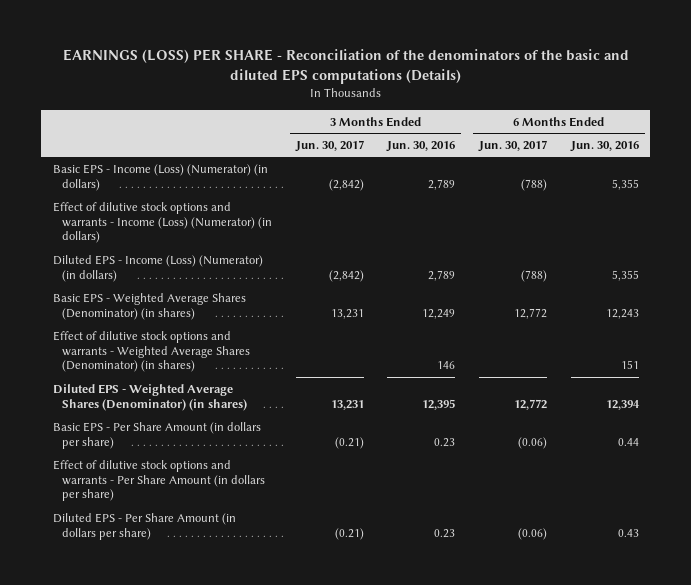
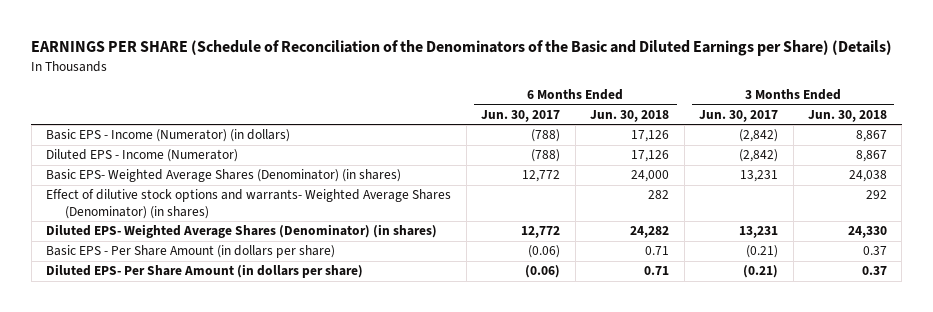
- EARNINGS (LOSS) PER SHARE - Reconciliation of the denominators of the basic and diluted EPS computations (Details)
+ EARNINGS PER SHARE (Schedule of Reconciliation of the Denominators of the Basic and Diluted Earnings per Share) (Details)
- | 3 Months Ended Jun. 30, 2017 | 3 Months Ended Jun. 30, 2016 | 6 Months Ended Jun. 30, 2017 | 6 Months Ended Jun. 30, 2016
+ | 6 Months Ended Jun. 30, 2017 | 6 Months Ended Jun. 30, 2018 | 3 Months Ended Jun. 30, 2017 | 3 Months Ended Jun. 30, 2018
- Basic EPS - Income (Loss) (Numerator) (in dollars) | (2,842) | 2,789 | (788) | 5,355
- Effect of dilutive stock options and warrants - Income (Loss) (Numerator) (in dollars)
- Diluted EPS - Income (Loss) (Numerator) (in dollars) | (2,842) | 2,789 | (788) | 5,355
- Basic EPS - Weighted Average Shares (Denominator) (in shares) | 13,231 | 12,249 | 12,772 | 12,243
- Effect of dilutive stock options and warrants - Weighted Average Shares (Denominator) (in shares) | | 146 | | 151
- Diluted EPS - Weighted Average Shares (Denominator) (in shares) | 13,231 | 12,395 | 12,772 | 12,394
+ Basic EPS - Income (Numerator) (in dollars) | (788) | 17,126 | (2,842) | 8,867
+ Diluted EPS - Income (Numerator) | (788) | 17,126 | (2,842) | 8,867
+ Basic EPS- Weighted Average Shares (Denominator) (in shares) | 12,772 | 24,000 | 13,231 | 24,038
+ Effect of dilutive stock options and warrants- Weighted Average Shares (Denominator) (in shares) | | 282 | | 292
+ Diluted EPS- Weighted Average Shares (Denominator) (in shares) | 12,772 | 24,282 | 13,231 | 24,330
- Effect of dilutive stock options and warrants - Per Share Amount (in dollars per share)
- Diluted EPS - Per Share Amount (in dollars per share) | (0.21) | 0.23 | (0.06) | 0.43
+ Diluted EPS- Per Share Amount (in dollars per share) | (0.06) | 0.71 | (0.21) | 0.37

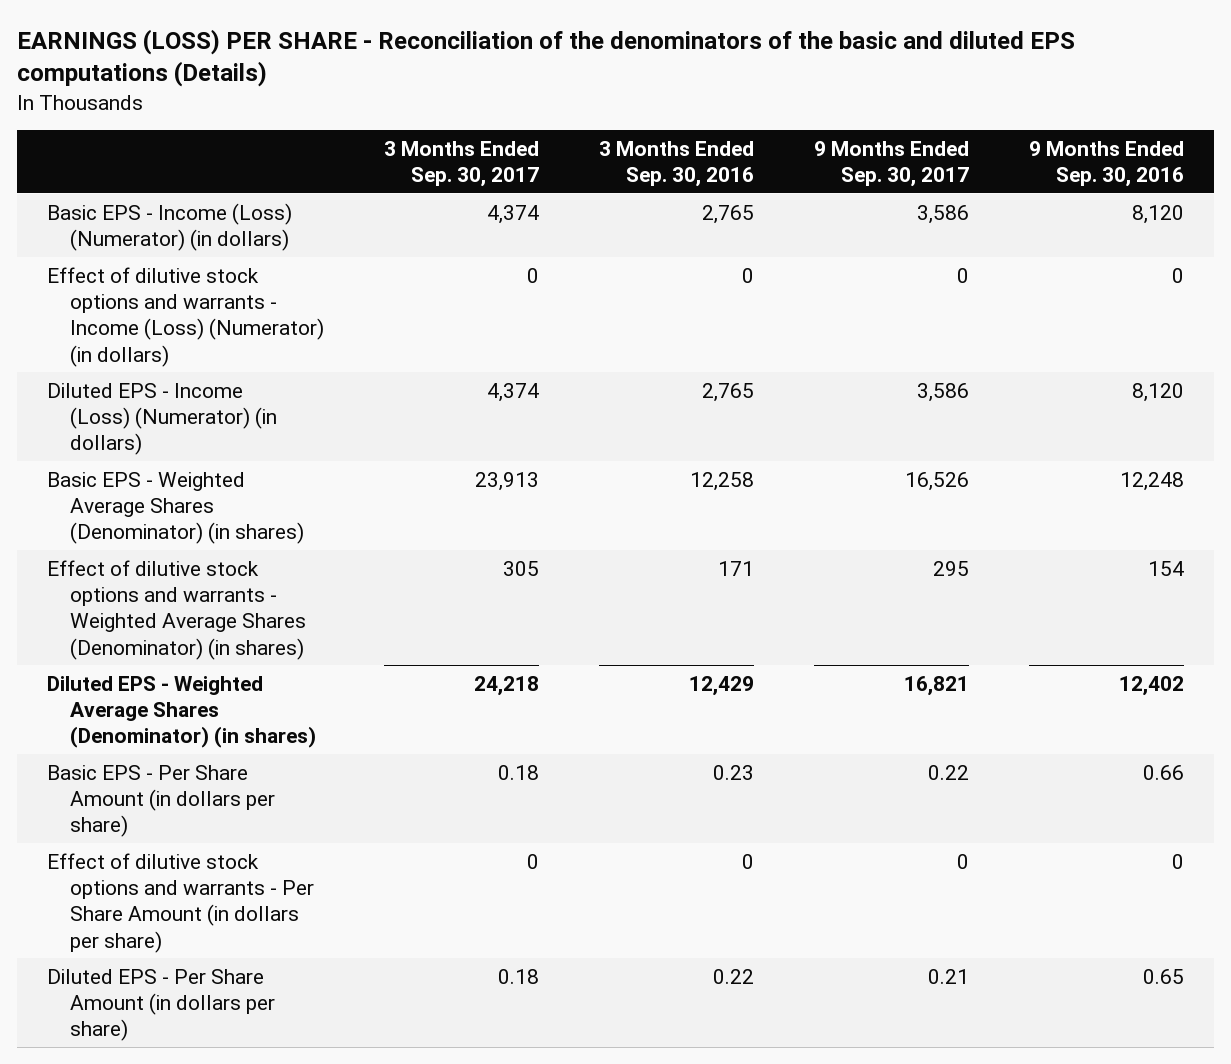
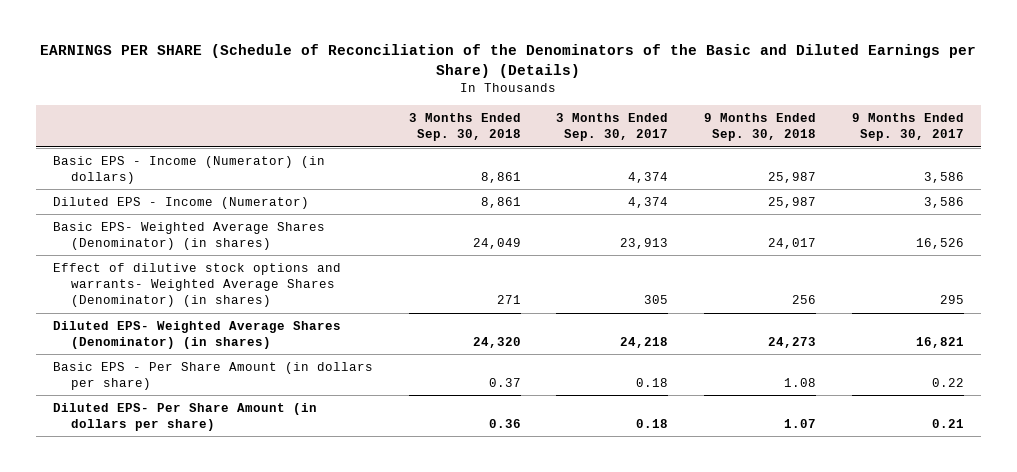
- EARNINGS (LOSS) PER SHARE - Reconciliation of the denominators of the basic and diluted EPS computations (Details)
+ EARNINGS PER SHARE (Schedule of Reconciliation of the Denominators of the Basic and Diluted Earnings per Share) (Details)
- | 3 Months Ended Sep. 30, 2017 | 3 Months Ended Sep. 30, 2016 | 9 Months Ended Sep. 30, 2017 | 9 Months Ended Sep. 30, 2016
+ | 3 Months Ended Sep. 30, 2018 | 3 Months Ended Sep. 30, 2017 | 9 Months Ended Sep. 30, 2018 | 9 Months Ended Sep. 30, 2017
- Basic EPS - Income (Loss) (Numerator) (in dollars) | 4,374 | 2,765 | 3,586 | 8,120
- Effect of dilutive stock options and warrants - Income (Loss) (Numerator) (in dollars) | 0 | 0 | 0 | 0
- Diluted EPS - Income (Loss) (Numerator) (in dollars) | 4,374 | 2,765 | 3,586 | 8,120
- Basic EPS - Weighted Average Shares (Denominator) (in shares) | 23,913 | 12,258 | 16,526 | 12,248
- Effect of dilutive stock options and warrants - Weighted Average Shares (Denominator) (in shares) | 305 | 171 | 295 | 154
- Diluted EPS - Weighted Average Shares (Denominator) (in shares) | 24,218 | 12,429 | 16,821 | 12,402
+ Basic EPS - Income (Numerator) (in dollars) | 8,861 | 4,374 | 25,987 | 3,586
+ Diluted EPS - Income (Numerator) | 8,861 | 4,374 | 25,987 | 3,586
+ Basic EPS- Weighted Average Shares (Denominator) (in shares) | 24,049 | 23,913 | 24,017 | 16,526
+ Effect of dilutive stock options and warrants- Weighted Average Shares (Denominator) (in shares) | 271 | 305 | 256 | 295
+ Diluted EPS- Weighted Average Shares (Denominator) (in shares) | 24,320 | 24,218 | 24,273 | 16,821
- Effect of dilutive stock options and warrants - Per Share Amount (in dollars per share) | 0 | 0 | 0 | 0
- Diluted EPS - Per Share Amount (in dollars per share) | 0.18 | 0.22 | 0.21 | 0.65
+ Diluted EPS- Per Share Amount (in dollars per share) | 0.36 | 0.18 | 1.07 | 0.21

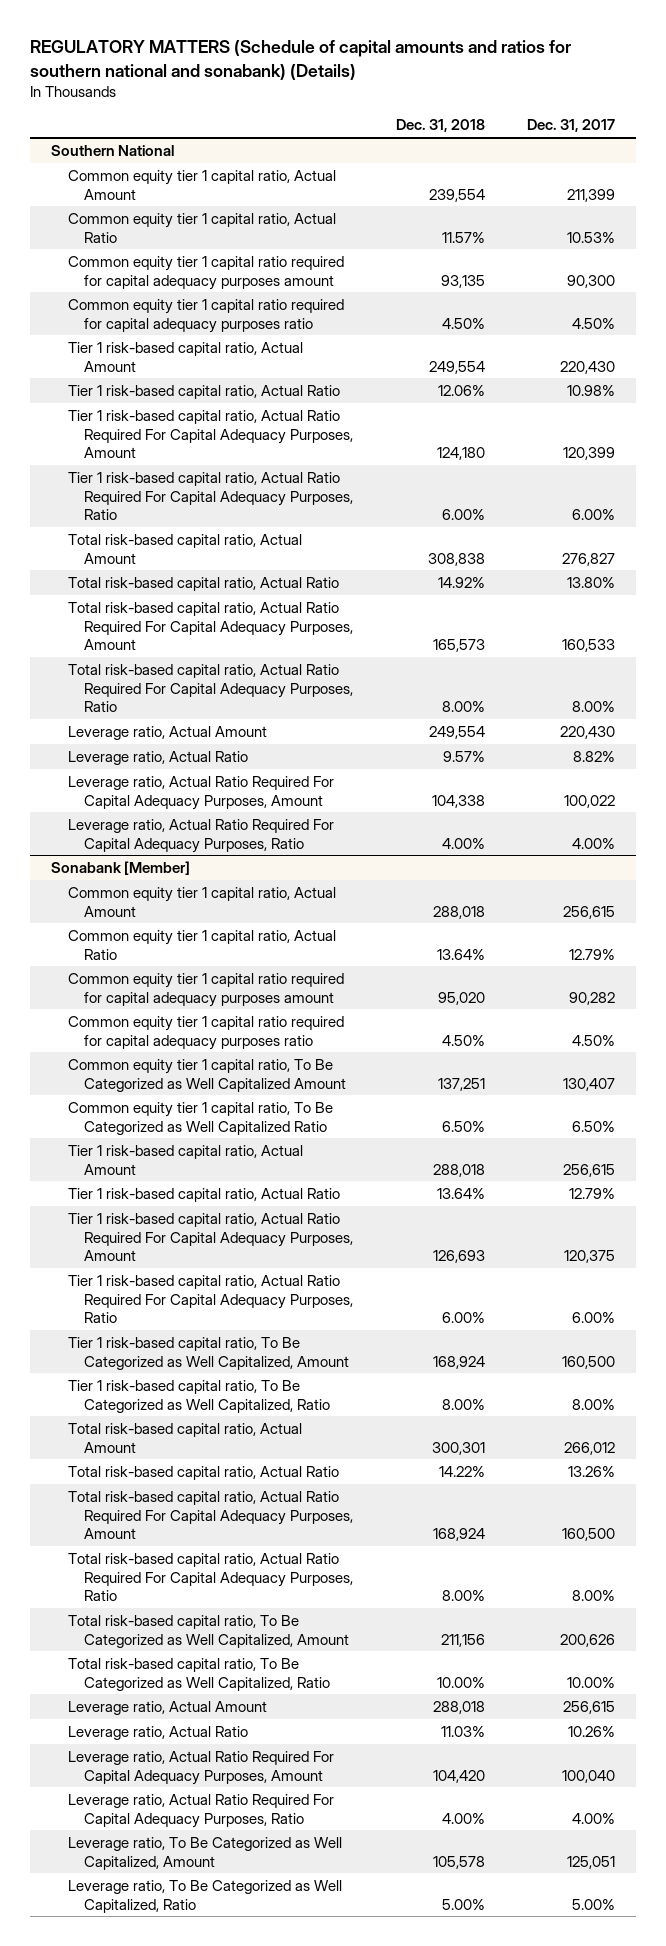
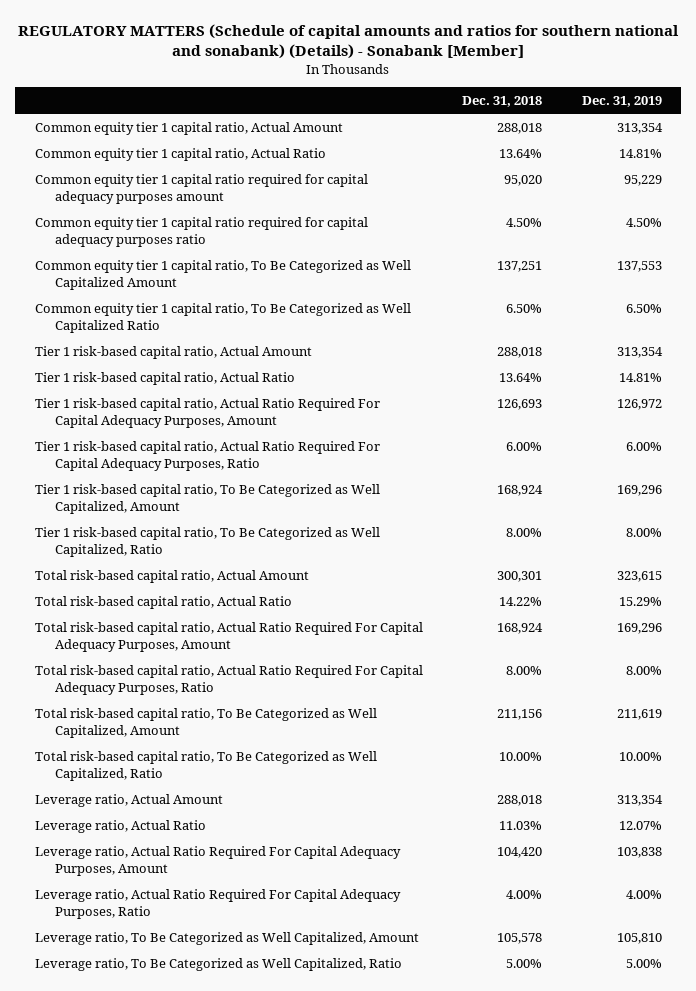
- REGULATORY MATTERS (Schedule of capital amounts and ratios for southern national and sonabank) (Details)
+ REGULATORY MATTERS (Schedule of capital amounts and ratios for southern national and sonabank) (Details) - Sonabank [Member]
- | Dec. 31, 2018 | Dec. 31, 2017
+ | Dec. 31, 2018 | Dec. 31, 2019
- Southern National
- Common equity tier 1 capital ratio, Actual Amount | 239,554 | 211,399
- Common equity tier 1 capital ratio, Actual Ratio | 11.57% | 10.53%
- Common equity tier 1 capital ratio required for capital adequacy purposes amount | 93,135 | 90,300
- Common equity tier 1 capital ratio required for capital adequacy purposes ratio | 4.50% | 4.50%
- Tier 1 risk-based capital ratio, Actual Amount | 249,554 | 220,430
- Tier 1 risk-based capital ratio, Actual Ratio | 12.06% | 10.98%
- Tier 1 risk-based capital ratio, Actual Ratio Required For Capital Adequacy Purposes, Amount | 124,180 | 120,399
- Tier 1 risk-based capital ratio, Actual Ratio Required For Capital Adequacy Purposes, Ratio | 6.00% | 6.00%
- Total risk-based capital ratio, Actual Amount | 308,838 | 276,827
- Total risk-based capital ratio, Actual Ratio | 14.92% | 13.80%
- Total risk-based capital ratio, Actual Ratio Required For Capital Adequacy Purposes, Amount | 165,573 | 160,533
- Total risk-based capital ratio, Actual Ratio Required For Capital Adequacy Purposes, Ratio | 8.00% | 8.00%
- Leverage ratio, Actual Amount | 249,554 | 220,430
- Leverage ratio, Actual Ratio | 9.57% | 8.82%
- Leverage ratio, Actual Ratio Required For Capital Adequacy Purposes, Amount | 104,338 | 100,022
- Leverage ratio, Actual Ratio Required For Capital Adequacy Purposes, Ratio | 4.00% | 4.00%
- Sonabank [Member]

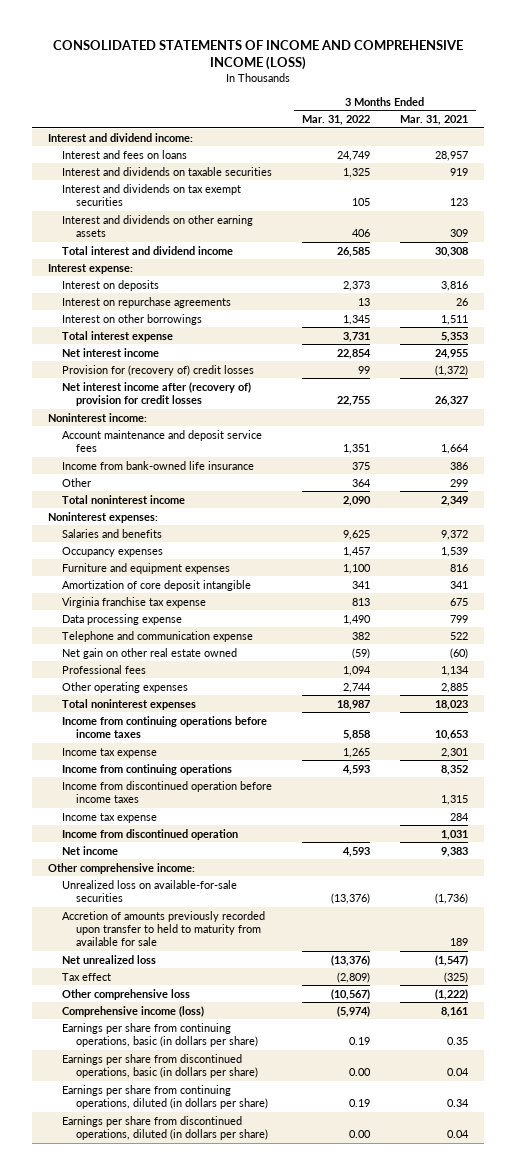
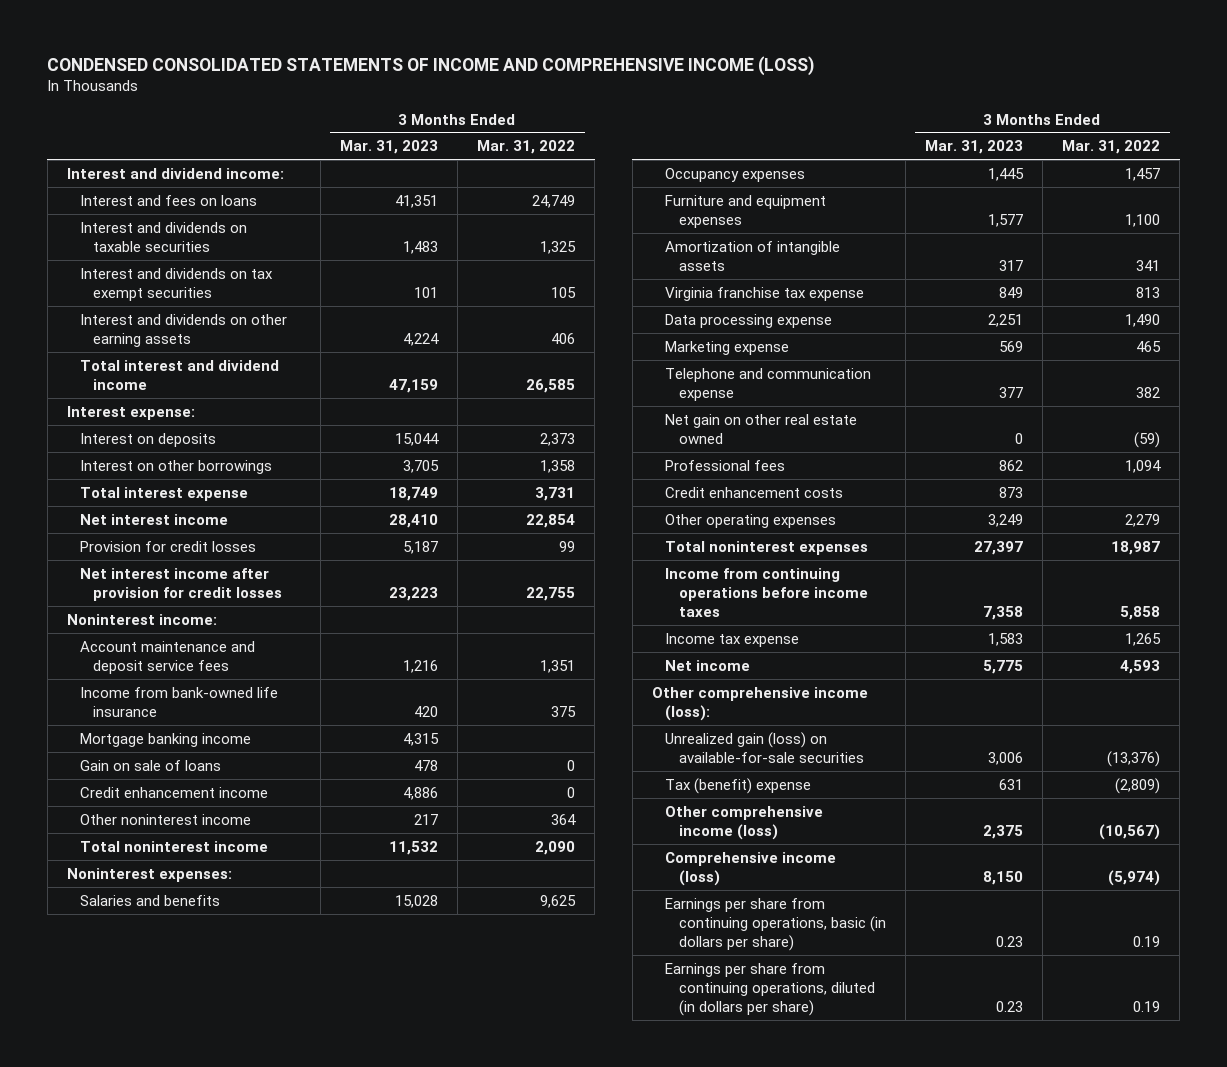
- CONSOLIDATED STATEMENTS OF INCOME AND COMPREHENSIVE INCOME (LOSS)
+ CONDENSED CONSOLIDATED STATEMENTS OF INCOME AND COMPREHENSIVE INCOME (LOSS)
- | 3 Months Ended Mar. 31, 2022 | 3 Months Ended Mar. 31, 2021
+ | 3 Months Ended Mar. 31, 2023 | 3 Months Ended Mar. 31, 2022
- Interest on repurchase agreements | 13 | 26
- Interest on other borrowings | 1,345 | 1,511
+ Interest on other borrowings | 3,705 | 1,358
- Provision for (recovery of) credit losses | 99 | (1,372)
- Net interest income after (recovery of) provision for credit losses | 22,755 | 26,327
+ Provision for credit losses | 5,187 | 99
+ Net interest income after provision for credit losses | 23,223 | 22,755
- Other | 364 | 299
+ Mortgage banking income | 4,315 |
+ Gain on sale of loans | 478 | 0
+ Credit enhancement income | 4,886 | 0
+ Other noninterest income | 217 | 364
- Amortization of core deposit intangible | 341 | 341
+ Amortization of intangible assets | 317 | 341
+ Marketing expense | 569 | 465
- Other operating expenses | 2,744 | 2,885
+ Credit enhancement costs | 873 |
+ Other operating expenses | 3,249 | 2,279
- Income from continuing operations | 4,593 | 8,352
- Income from discontinued operation before income taxes | | 1,315
- Income tax expense | | 284
- Income from discontinued operation | | 1,031
- Other comprehensive income:
- Unrealized loss on available-for-sale securities | (13,376) | (1,736)
- Accretion of amounts previously recorded upon transfer to held to maturity from available for sale | | 189
- Net unrealized loss | (13,376) | (1,547)
- Tax effect | (2,809) | (325)
- Other comprehensive loss | (10,567) | (1,222)
+ Other comprehensive income (loss):
+ Unrealized gain (loss) on available-for-sale securities | 3,006 | (13,376)
+ Tax (benefit) expense | 631 | (2,809)
+ Other comprehensive income (loss) | 2,375 | (10,567)
- Earnings per share from discontinued operations, basic (in dollars per share) | 0.00 | 0.04
- Earnings per share from discontinued operations, diluted (in dollars per share) | 0.00 | 0.04

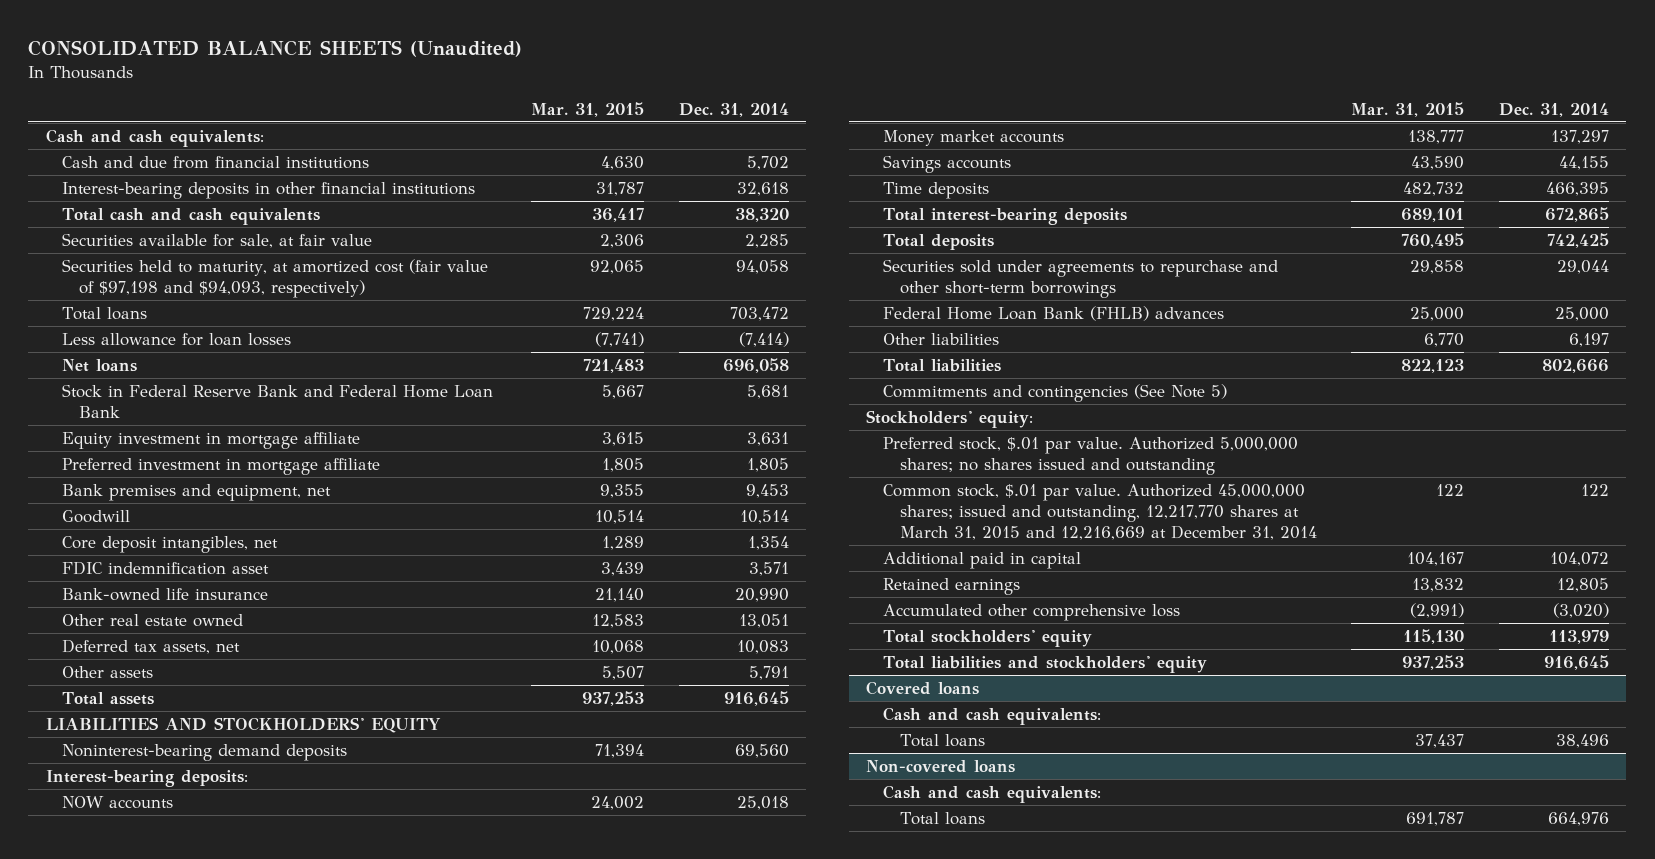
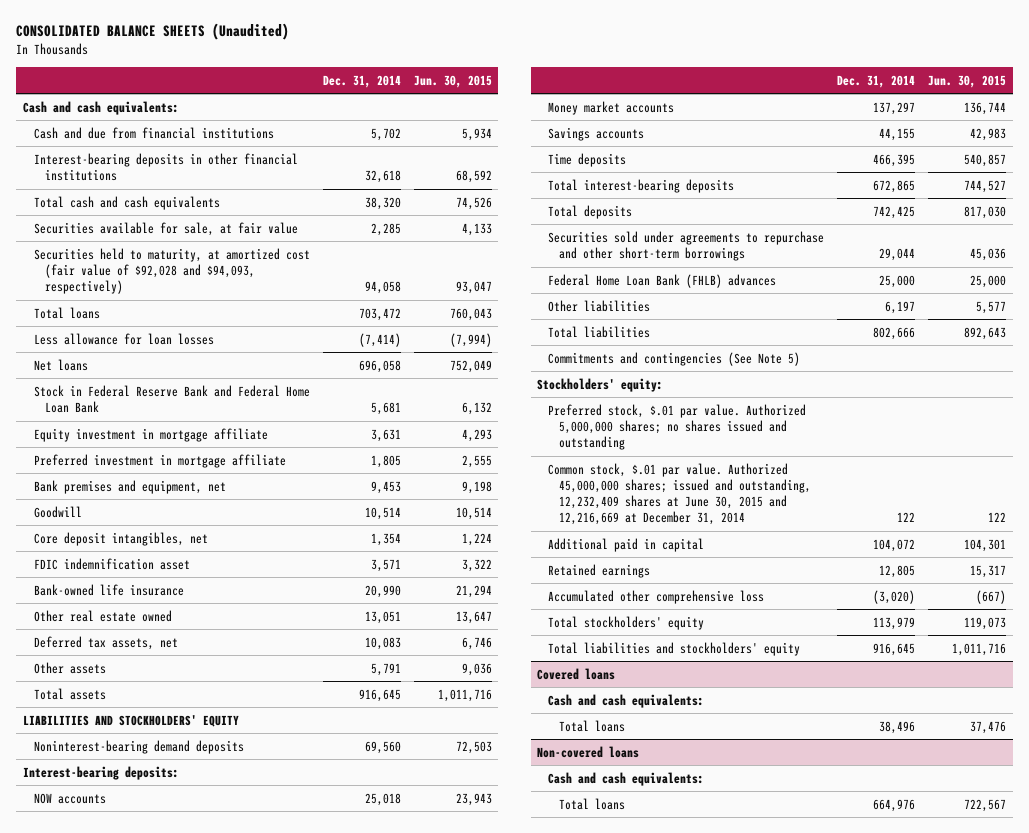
- | Mar. 31, 2015 | Dec. 31, 2014
+ | Dec. 31, 2014 | Jun. 30, 2015
- Securities held to maturity, at amortized cost (fair value of $97,198 and $94,093, respectively) | 92,065 | 94,058
+ Securities held to maturity, at amortized cost (fair value of $92,028 and $94,093, respectively) | 94,058 | 93,047
- Common stock, $.01 par value. Authorized 45,000,000 shares; issued and outstanding, 12,217,770 shares at March 31, 2015 and 12,216,669 at December 31, 2014 | 122 | 122
+ Common stock, $.01 par value. Authorized 45,000,000 shares; issued and outstanding, 12,232,409 shares at June 30, 2015 and 12,216,669 at December 31, 2014 | 122 | 122

